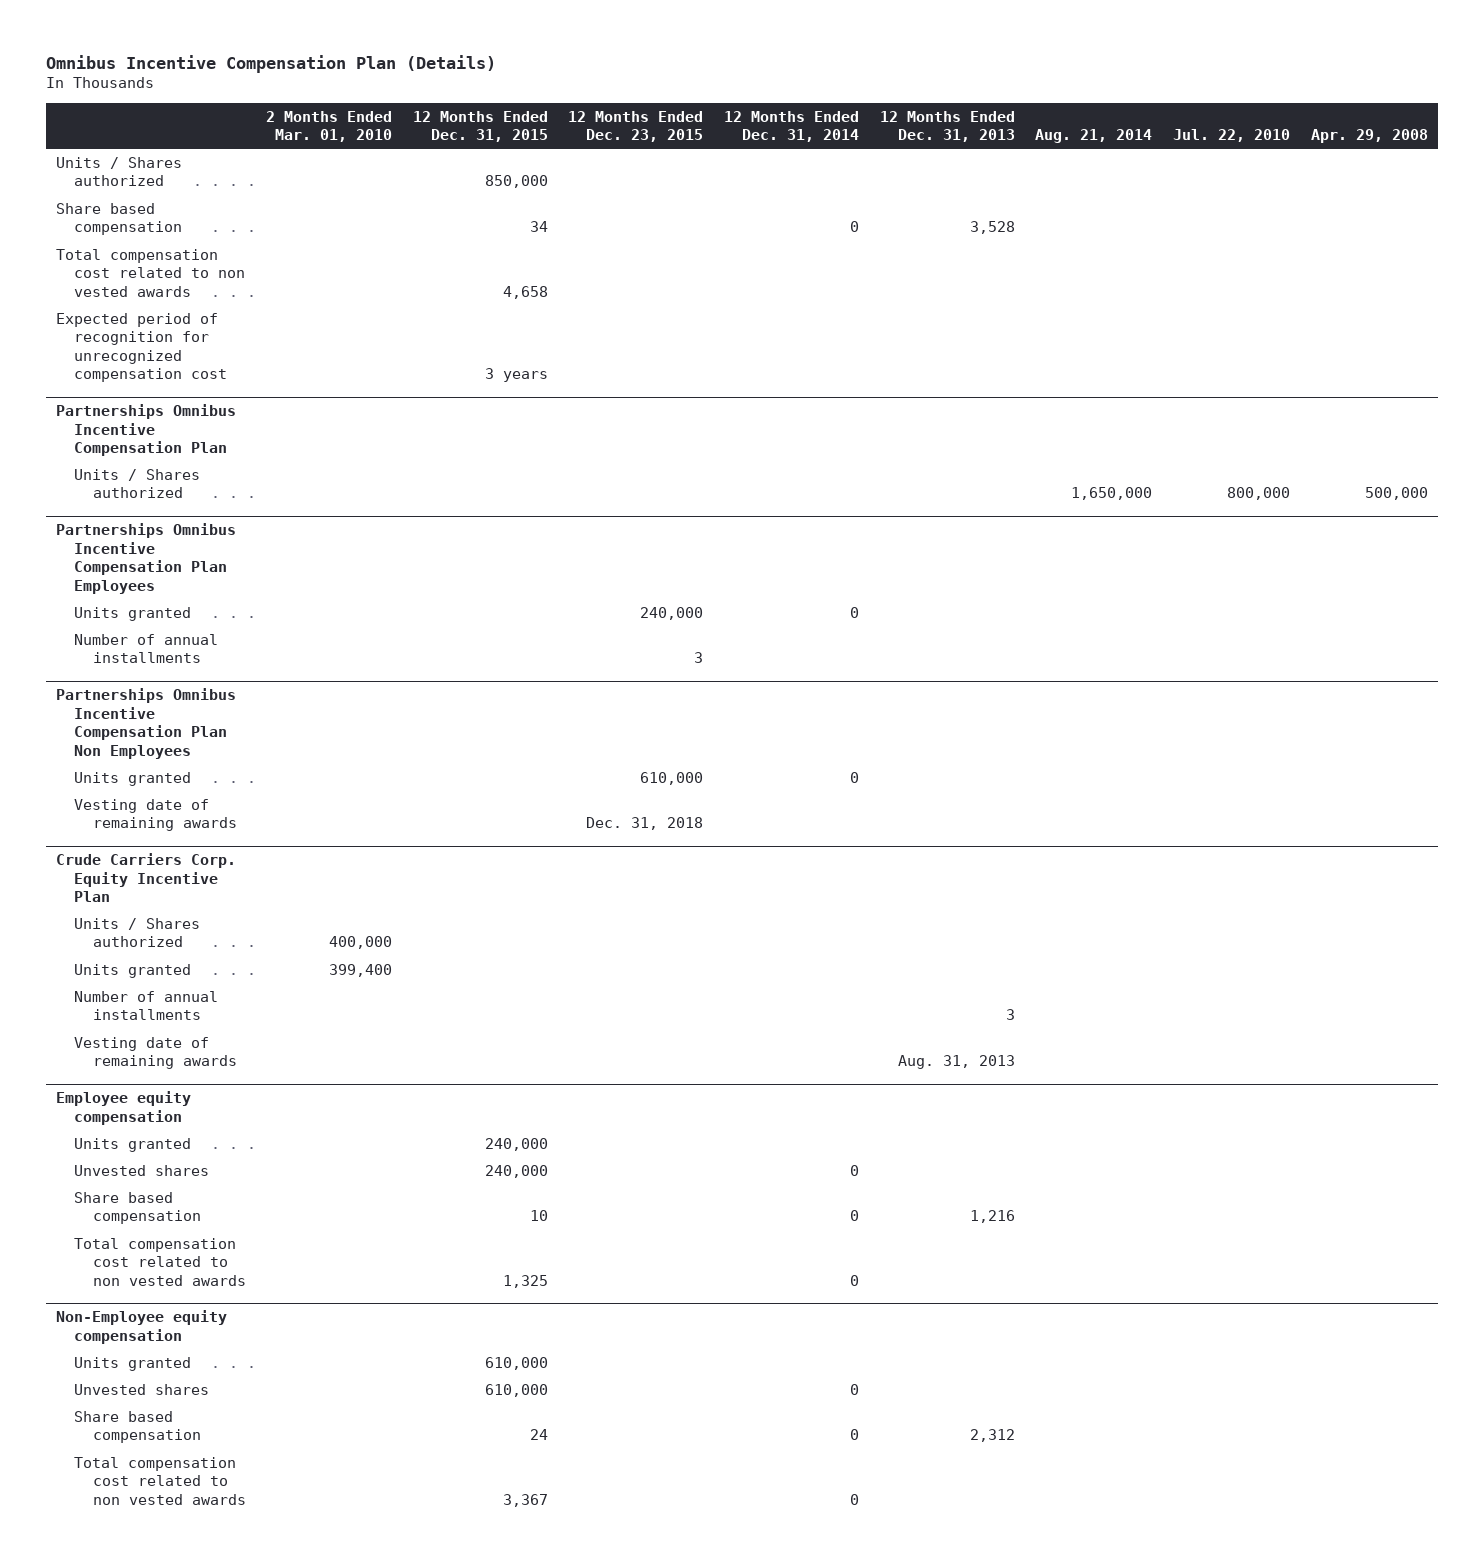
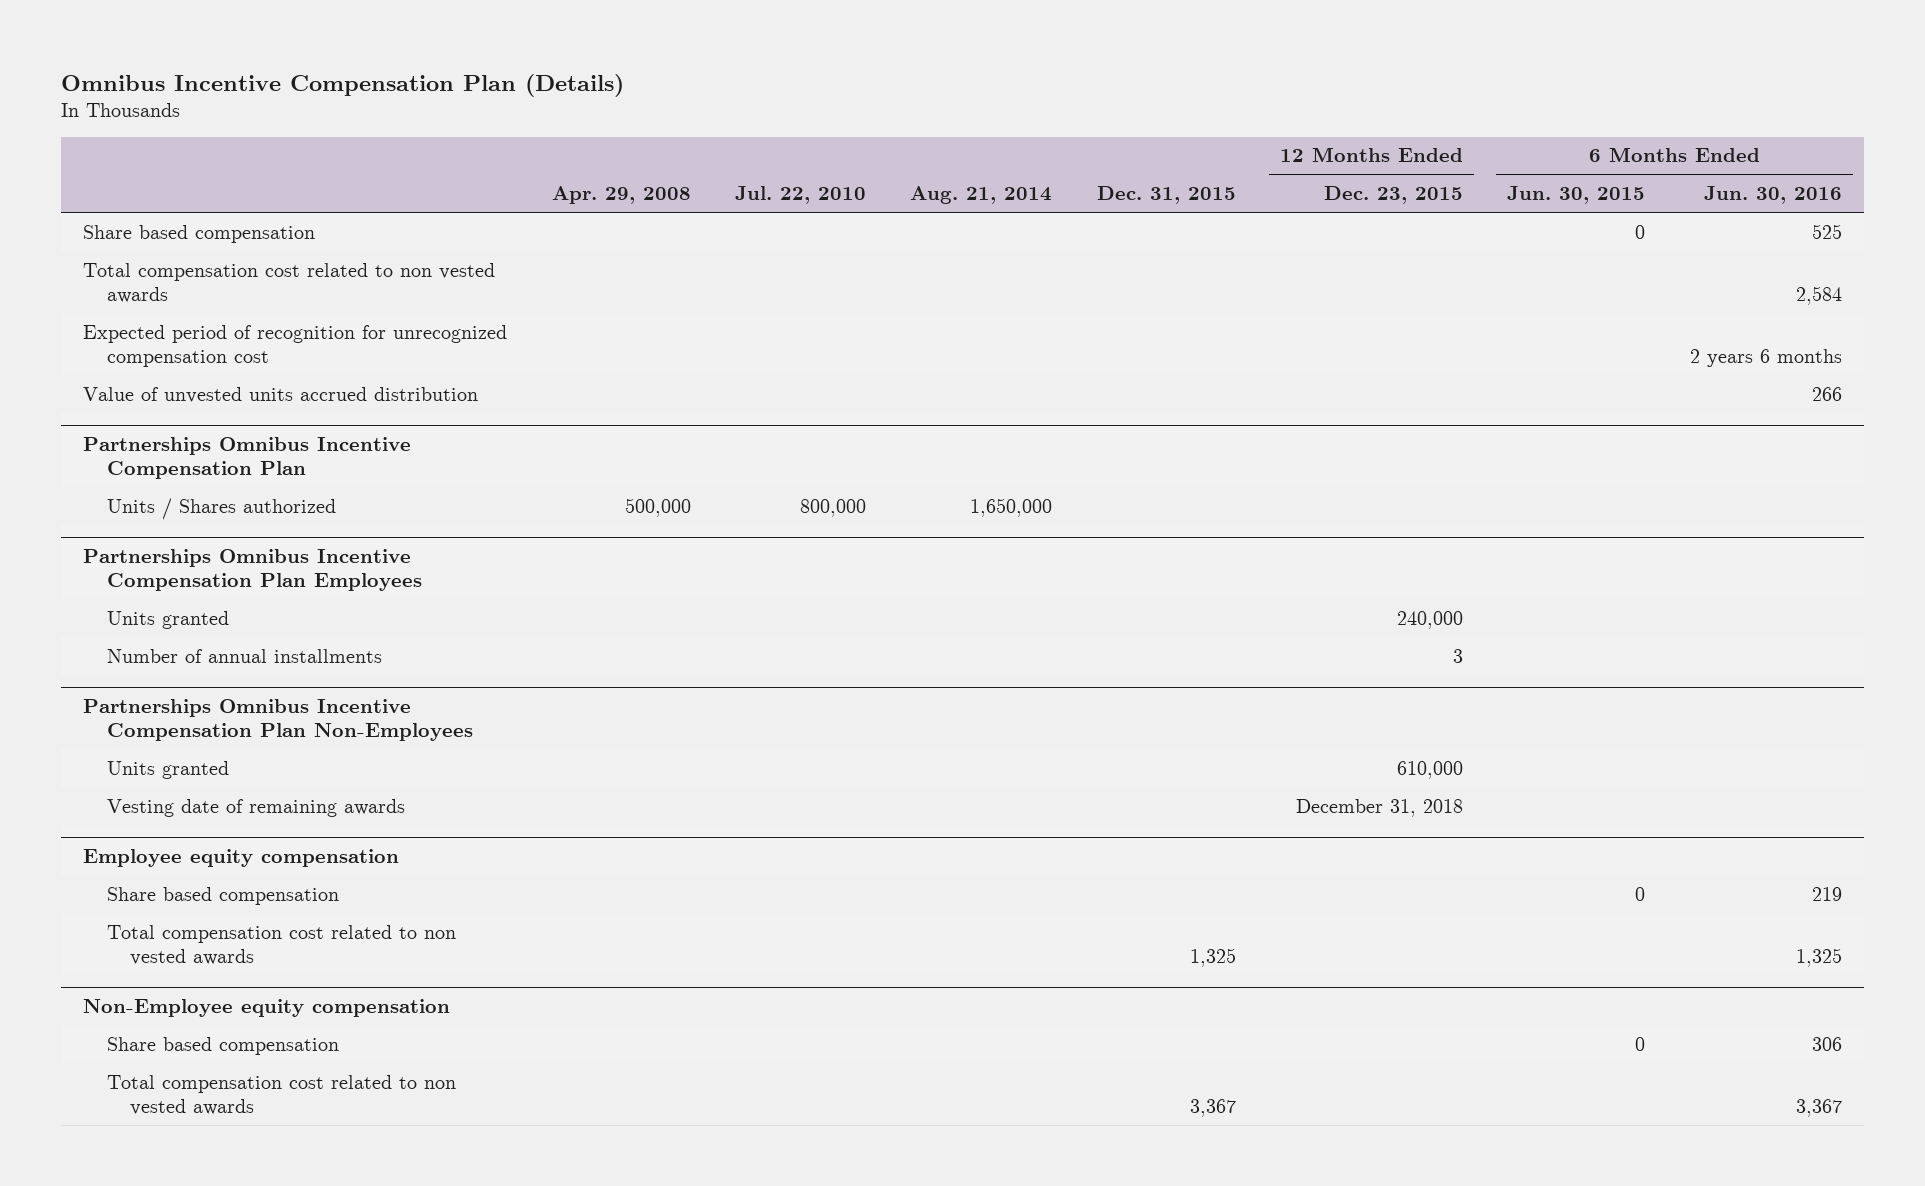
- | 2 Months Ended Mar. 01, 2010 | 12 Months Ended Dec. 31, 2015 | 12 Months Ended Dec. 23, 2015 | 12 Months Ended Dec. 31, 2014 | 12 Months Ended Dec. 31, 2013 | Aug. 21, 2014 | Jul. 22, 2010 | Apr. 29, 2008
+ | Apr. 29, 2008 | Jul. 22, 2010 | Aug. 21, 2014 | Dec. 31, 2015 | 12 Months Ended Dec. 23, 2015 | 6 Months Ended Jun. 30, 2015 | 6 Months Ended Jun. 30, 2016
- Units / Shares authorized | | 850,000 | | | | | |
+ Value of unvested units accrued distribution | | | | | | | 266
- Partnerships Omnibus Incentive Compensation Plan Non Employees
+ Partnerships Omnibus Incentive Compensation Plan Non-Employees
- Vesting date of remaining awards | | | Dec. 31, 2018 | | | | |
- Crude Carriers Corp. Equity Incentive Plan
- Units / Shares authorized | 400,000 | | | | | | |
- Units granted | 399,400 | | | | | | |
- Number of annual installments | | | | | 3 | | |
- Vesting date of remaining awards | | | | | Aug. 31, 2013 | | |
+ Vesting date of remaining awards | | | | | December 31, 2018 | |
@ Employee equity compensation
- Units granted | | 240,000 | | | | | |
- Unvested shares | | 240,000 | | 0 | | | |
@ Non-Employee equity compensation
- Units granted | | 610,000 | | | | | |
- Unvested shares | | 610,000 | | 0 | | | |

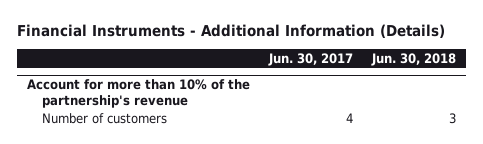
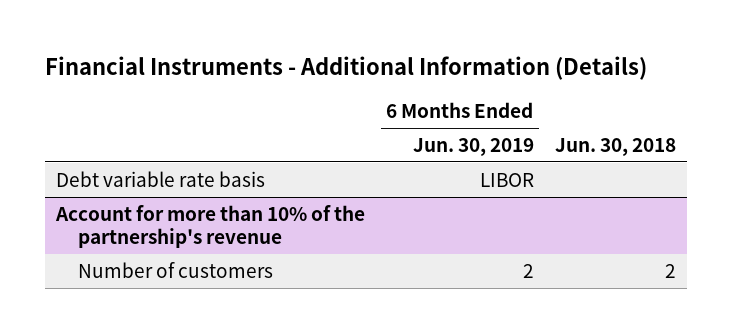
- | Jun. 30, 2017 | Jun. 30, 2018
+ | 6 Months Ended Jun. 30, 2019 | Jun. 30, 2018
+ Debt variable rate basis | LIBOR |
@ Account for more than 10% of the partnership's revenue
- Number of customers | 4 | 3
+ Number of customers | 2 | 2

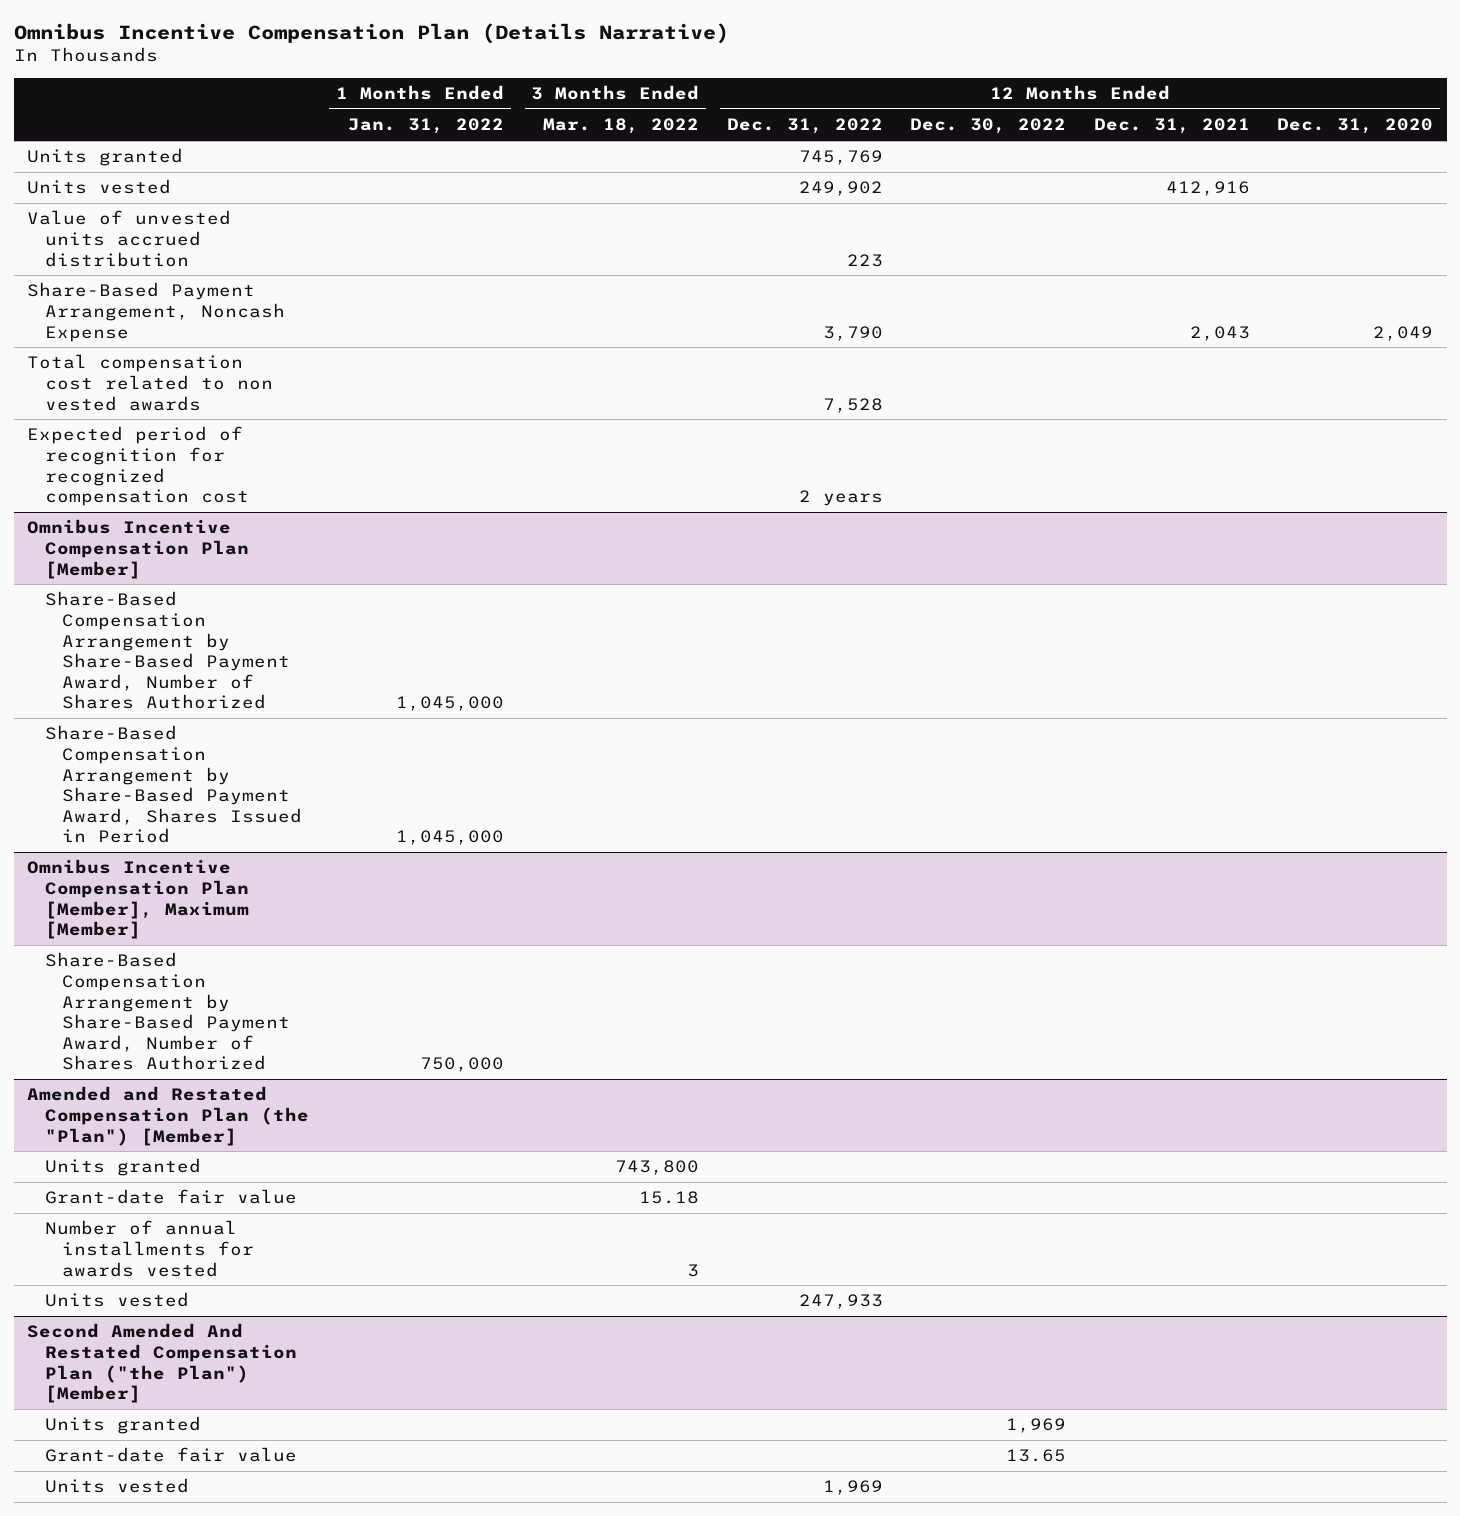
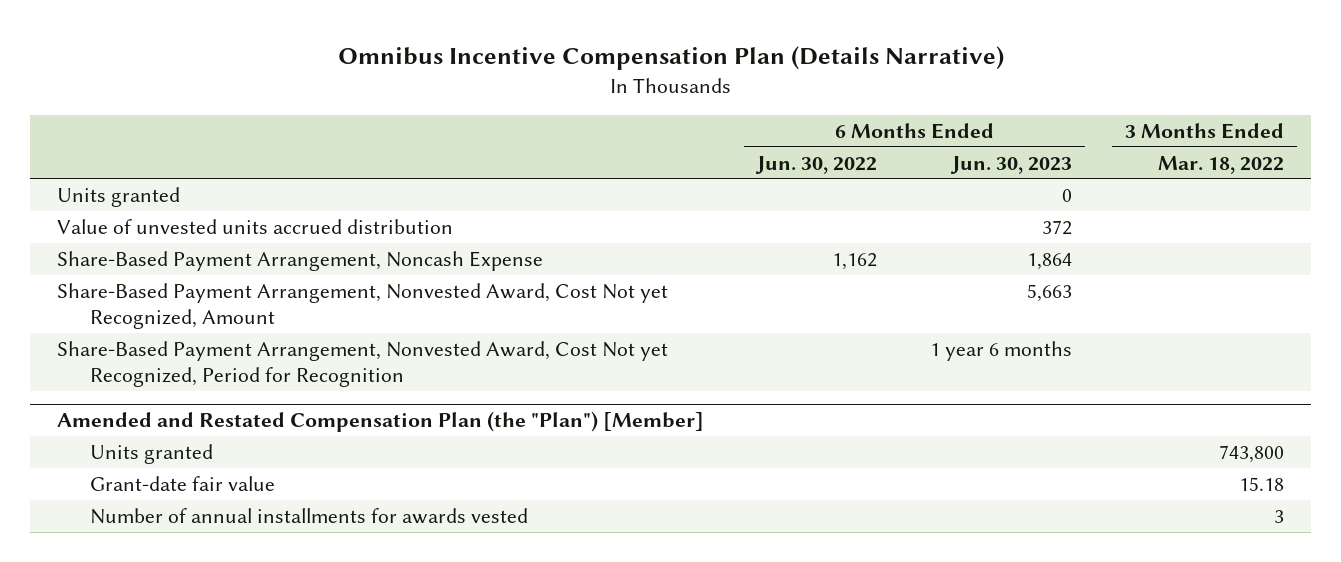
- | 1 Months Ended Jan. 31, 2022 | 3 Months Ended Mar. 18, 2022 | 12 Months Ended Dec. 31, 2022 | 12 Months Ended Dec. 30, 2022 | 12 Months Ended Dec. 31, 2021 | 12 Months Ended Dec. 31, 2020
+ | 6 Months Ended Jun. 30, 2022 | 6 Months Ended Jun. 30, 2023 | 3 Months Ended Mar. 18, 2022
- Units vested | | | 249,902 | | 412,916 |
- Total compensation cost related to non vested awards | | | 7,528 | | |
- Expected period of recognition for recognized compensation cost | | | 2 years | | |
- Omnibus Incentive Compensation Plan [Member]
- Share-Based Compensation Arrangement by Share-Based Payment Award, Number of Shares Authorized | 1,045,000 | | | | |
- Share-Based Compensation Arrangement by Share-Based Payment Award, Shares Issued in Period | 1,045,000 | | | | |
- Omnibus Incentive Compensation Plan [Member], Maximum [Member]
- Share-Based Compensation Arrangement by Share-Based Payment Award, Number of Shares Authorized | 750,000 | | | | |
+ Share-Based Payment Arrangement, Nonvested Award, Cost Not yet Recognized, Amount | | 5,663 |
+ Share-Based Payment Arrangement, Nonvested Award, Cost Not yet Recognized, Period for Recognition | | 1 year 6 months |
@ Amended and Restated Compensation Plan (the "Plan") [Member]
- Units vested | | | 247,933 | | |
- Second Amended And Restated Compensation Plan ("the Plan") [Member]
- Units granted | | | | 1,969 | |
- Grant-date fair value | | | | 13.65 | |
- Units vested | | | 1,969 | | |

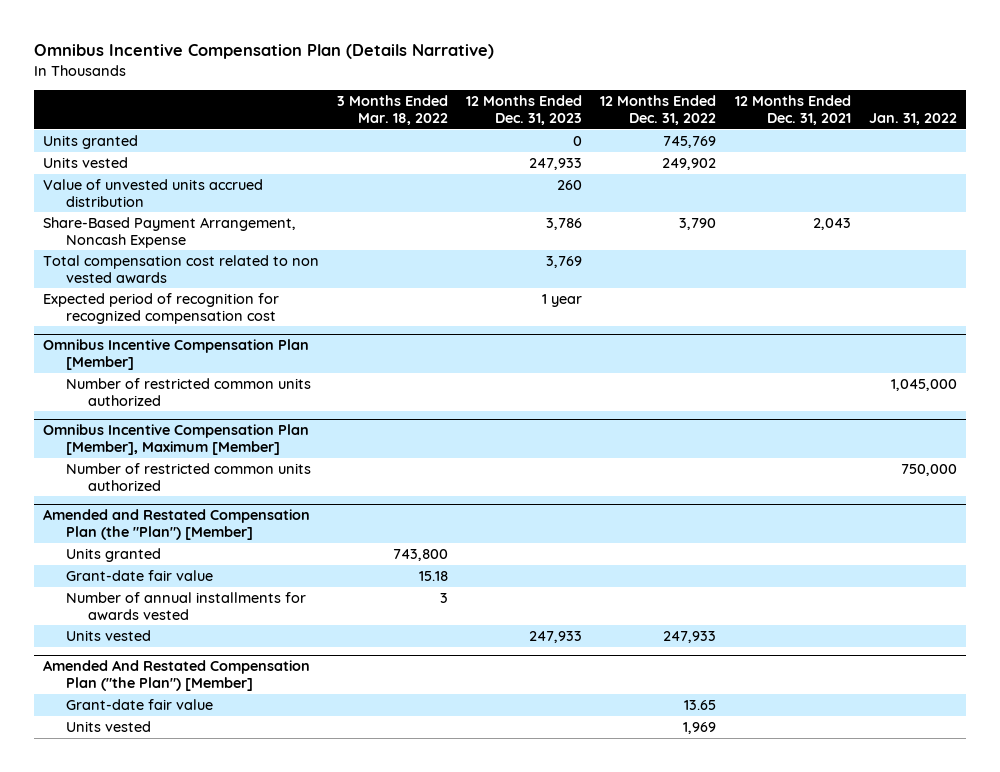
- | 6 Months Ended Jun. 30, 2022 | 6 Months Ended Jun. 30, 2023 | 3 Months Ended Mar. 18, 2022
+ | 3 Months Ended Mar. 18, 2022 | 12 Months Ended Dec. 31, 2023 | 12 Months Ended Dec. 31, 2022 | 12 Months Ended Dec. 31, 2021 | Jan. 31, 2022
+ Units vested | | 247,933 | 249,902 | |
- Share-Based Payment Arrangement, Nonvested Award, Cost Not yet Recognized, Amount | | 5,663 |
- Share-Based Payment Arrangement, Nonvested Award, Cost Not yet Recognized, Period for Recognition | | 1 year 6 months |
+ Total compensation cost related to non vested awards | | 3,769 | | |
+ Expected period of recognition for recognized compensation cost | | 1 year | | |
+ Omnibus Incentive Compensation Plan [Member]
+ Number of restricted common units authorized | | | | | 1,045,000
+ Omnibus Incentive Compensation Plan [Member], Maximum [Member]
+ Number of restricted common units authorized | | | | | 750,000
@ Amended and Restated Compensation Plan (the "Plan") [Member]
+ Units vested | | 247,933 | 247,933 | |
+ Amended And Restated Compensation Plan ("the Plan") [Member]
+ Grant-date fair value | | | 13.65 | |
+ Units vested | | | 1,969 | |

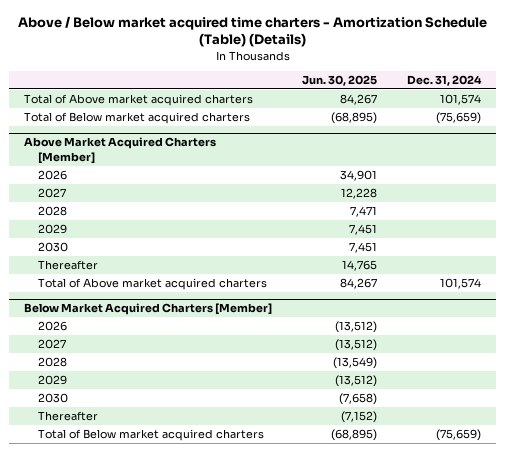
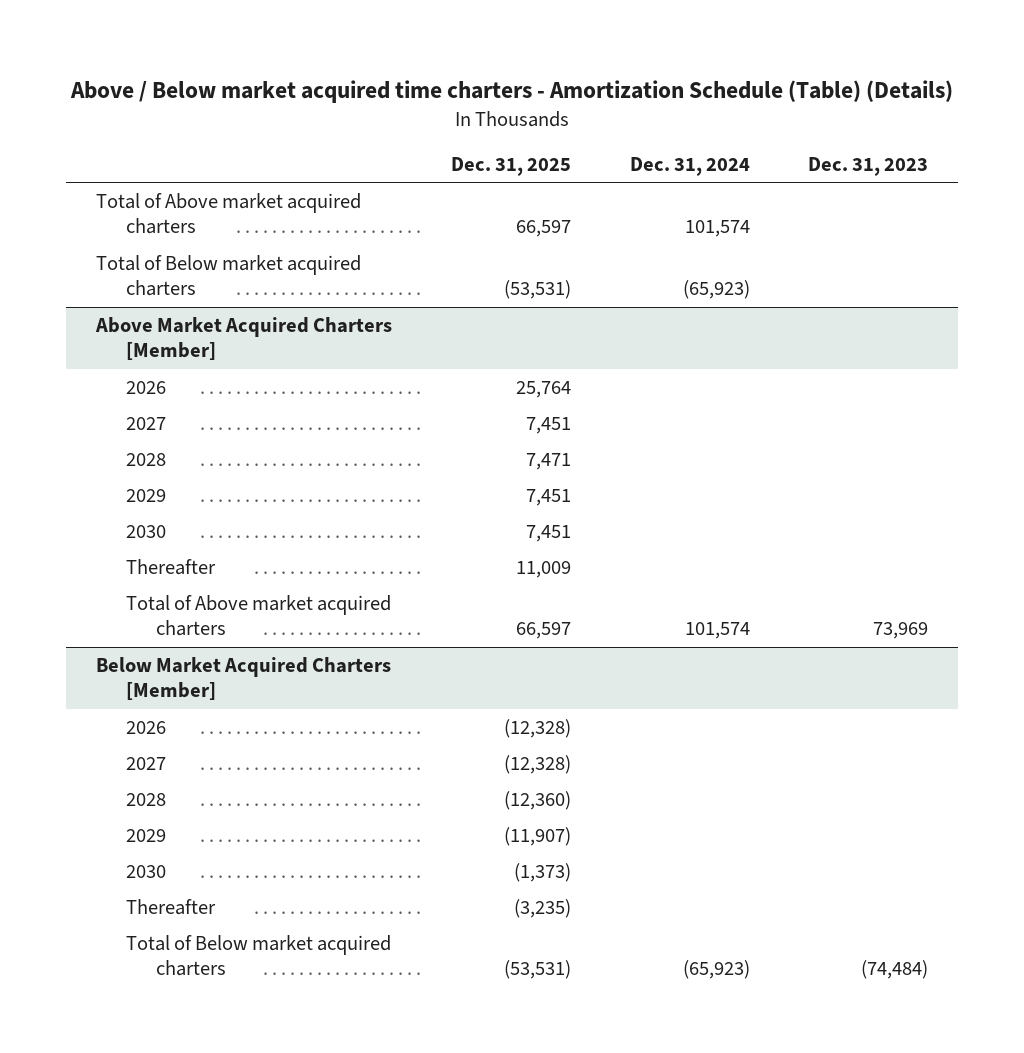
- | Jun. 30, 2025 | Dec. 31, 2024
+ | Dec. 31, 2025 | Dec. 31, 2024 | Dec. 31, 2023
- Total of Below market acquired charters | (68,895) | (75,659)
+ Total of Below market acquired charters | (53,531) | (65,923) |
@ Below Market Acquired Charters [Member]
- Total of Below market acquired charters | (68,895) | (75,659)
+ Total of Below market acquired charters | (53,531) | (65,923) | (74,484)

